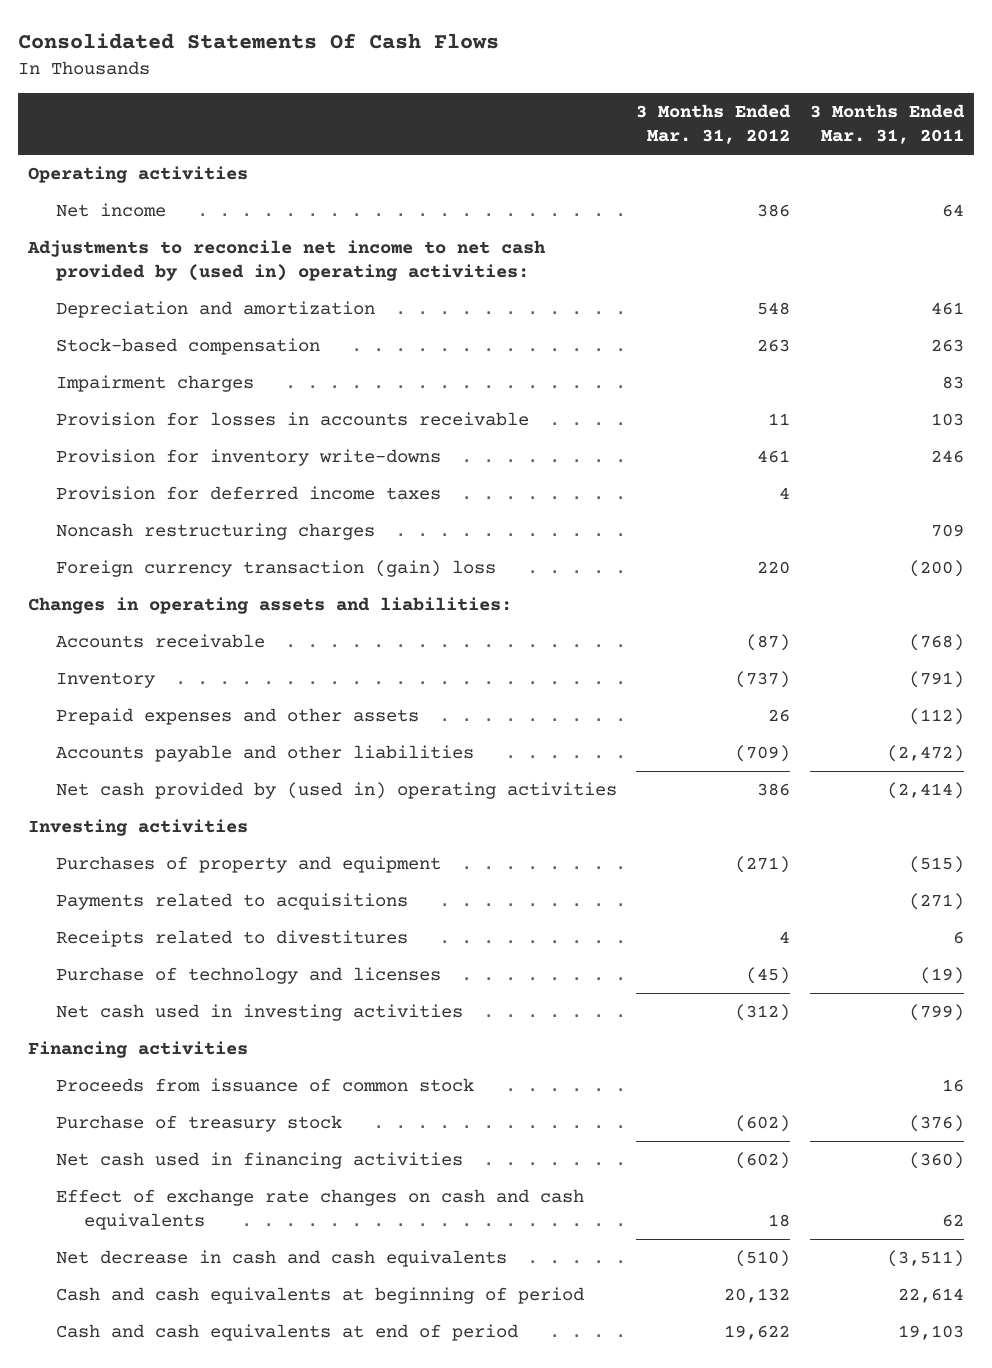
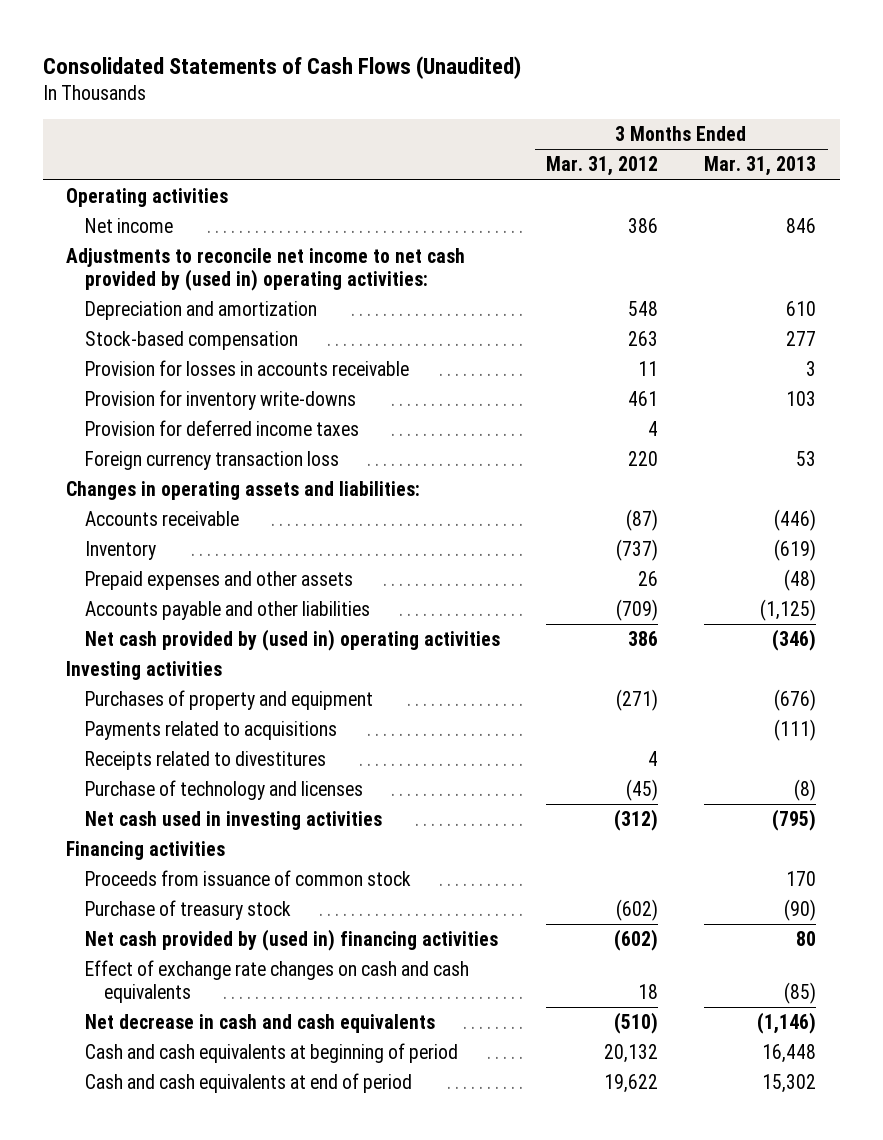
- Consolidated Statements Of Cash Flows
+ Consolidated Statements of Cash Flows (Unaudited)
- | 3 Months Ended Mar. 31, 2012 | 3 Months Ended Mar. 31, 2011
+ | 3 Months Ended Mar. 31, 2012 | 3 Months Ended Mar. 31, 2013
- Impairment charges | | 83
- Noncash restructuring charges | | 709
- Foreign currency transaction (gain) loss | 220 | (200)
+ Foreign currency transaction loss | 220 | 53
- Net cash used in financing activities | (602) | (360)
+ Net cash provided by (used in) financing activities | (602) | 80

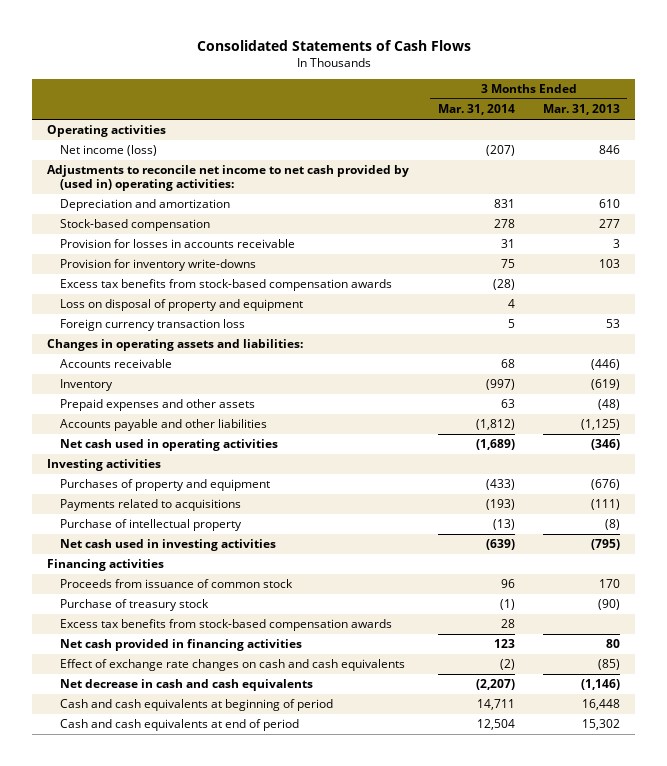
- Consolidated Statements of Cash Flows (Unaudited)
+ Consolidated Statements of Cash Flows
- | 3 Months Ended Mar. 31, 2012 | 3 Months Ended Mar. 31, 2013
+ | 3 Months Ended Mar. 31, 2014 | 3 Months Ended Mar. 31, 2013
- Net income | 386 | 846
+ Net income (loss) | (207) | 846
- Provision for deferred income taxes | 4 |
+ Excess tax benefits from stock-based compensation awards | (28) |
+ Loss on disposal of property and equipment | 4 |
- Net cash provided by (used in) operating activities | 386 | (346)
+ Net cash used in operating activities | (1,689) | (346)
- Receipts related to divestitures | 4 |
- Purchase of technology and licenses | (45) | (8)
+ Purchase of intellectual property | (13) | (8)
- Net cash provided by (used in) financing activities | (602) | 80
+ Excess tax benefits from stock-based compensation awards | 28 |
+ Net cash provided in financing activities | 123 | 80

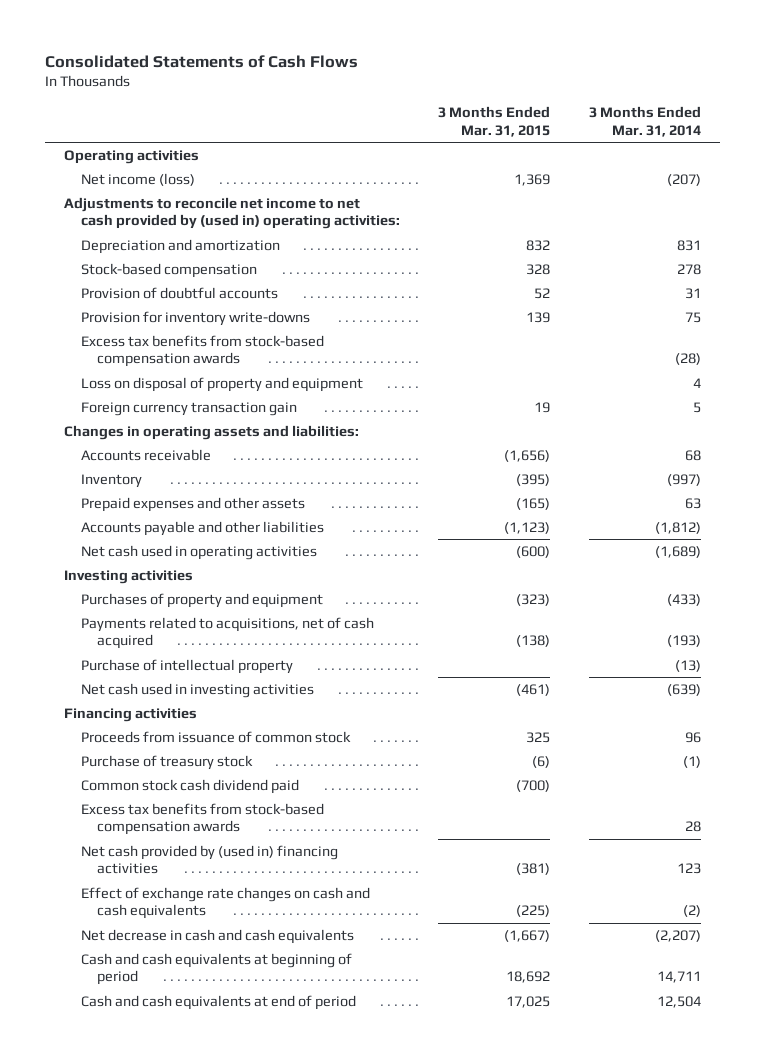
- | 3 Months Ended Mar. 31, 2014 | 3 Months Ended Mar. 31, 2013
+ | 3 Months Ended Mar. 31, 2015 | 3 Months Ended Mar. 31, 2014
- Provision for losses in accounts receivable | 31 | 3
+ Provision of doubtful accounts | 52 | 31
- Foreign currency transaction loss | 5 | 53
+ Foreign currency transaction gain | 19 | 5
- Payments related to acquisitions | (193) | (111)
+ Payments related to acquisitions, net of cash acquired | (138) | (193)
+ Common stock cash dividend paid | (700) |
- Net cash provided in financing activities | 123 | 80
+ Net cash provided by (used in) financing activities | (381) | 123

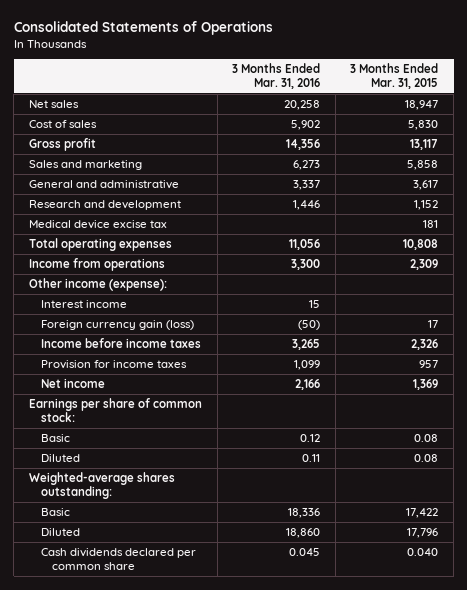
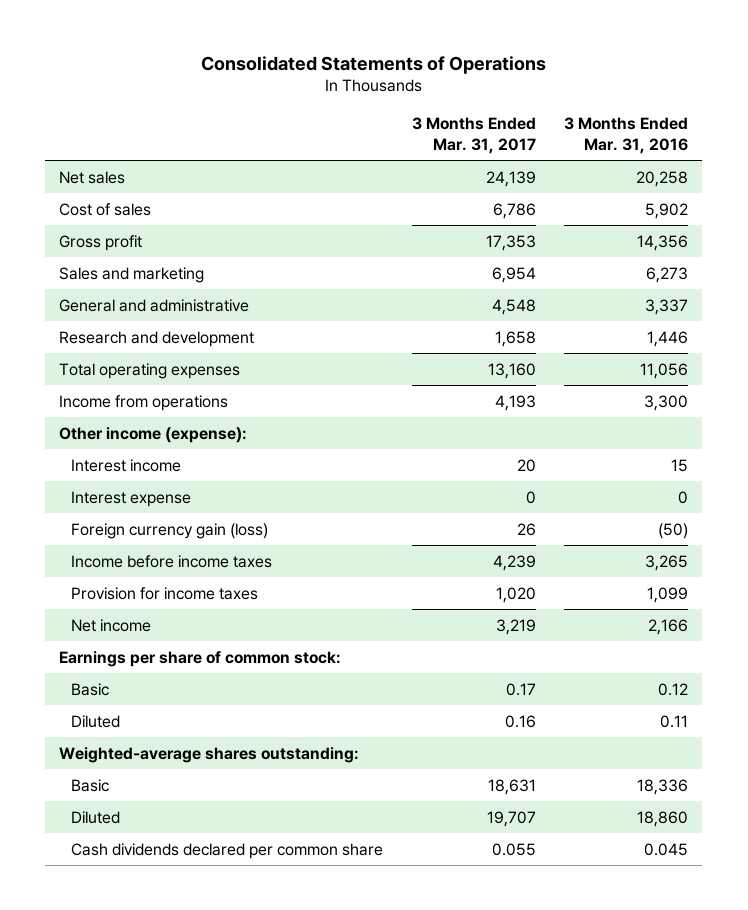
- | 3 Months Ended Mar. 31, 2016 | 3 Months Ended Mar. 31, 2015
+ | 3 Months Ended Mar. 31, 2017 | 3 Months Ended Mar. 31, 2016
- Medical device excise tax | | 181
+ Interest expense | 0 | 0

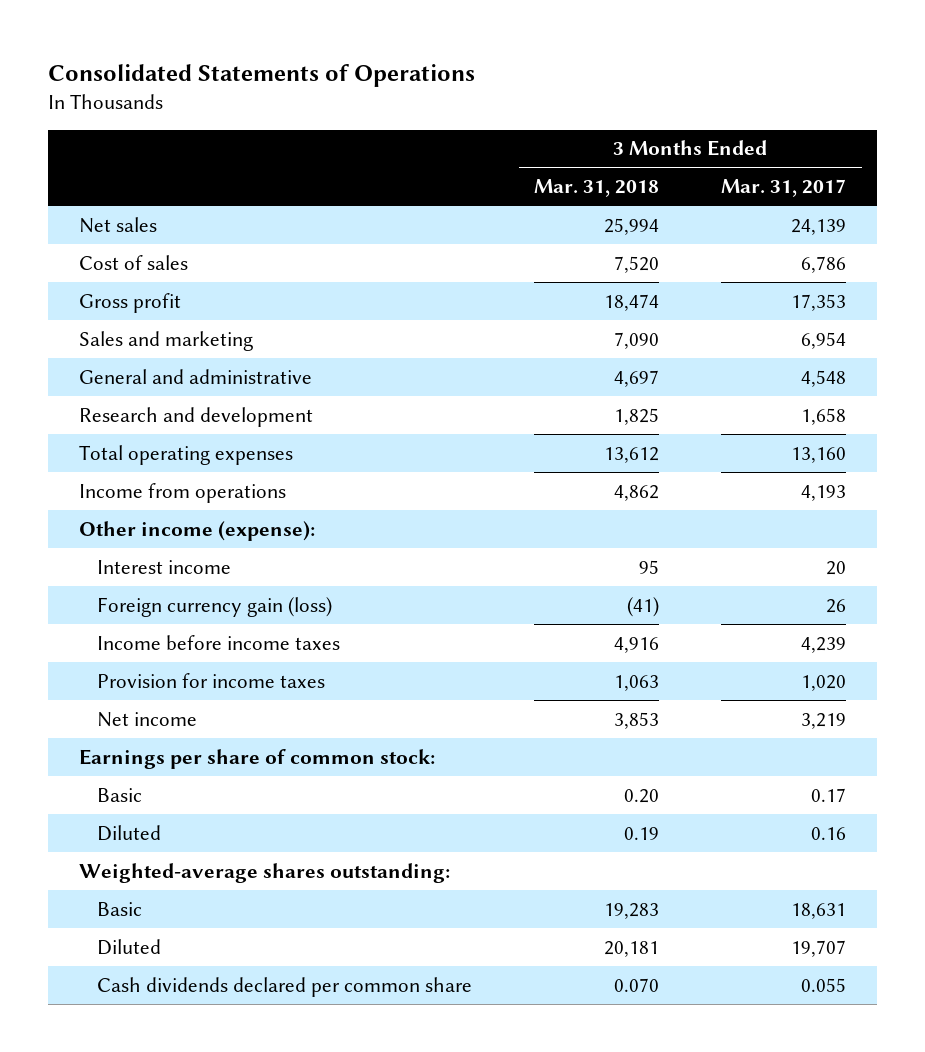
- | 3 Months Ended Mar. 31, 2017 | 3 Months Ended Mar. 31, 2016
+ | 3 Months Ended Mar. 31, 2018 | 3 Months Ended Mar. 31, 2017
- Interest expense | 0 | 0

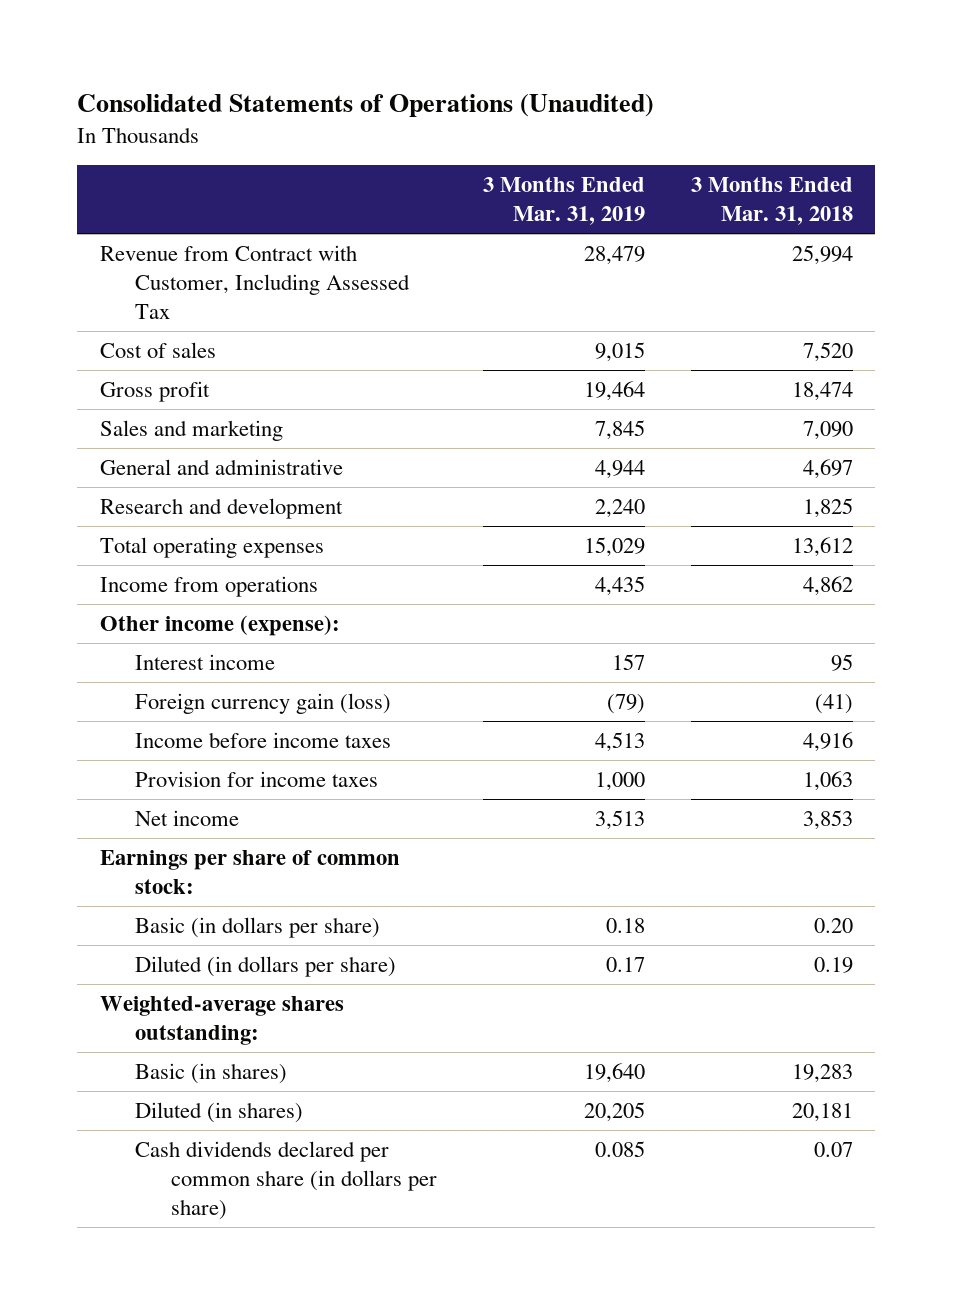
- Consolidated Statements of Operations
+ Consolidated Statements of Operations (Unaudited)
- | 3 Months Ended Mar. 31, 2018 | 3 Months Ended Mar. 31, 2017
+ | 3 Months Ended Mar. 31, 2019 | 3 Months Ended Mar. 31, 2018
- Net sales | 25,994 | 24,139
+ Revenue from Contract with Customer, Including Assessed Tax | 28,479 | 25,994
- Basic | 0.20 | 0.17
- Diluted | 0.19 | 0.16
+ Basic (in dollars per share) | 0.18 | 0.20
+ Diluted (in dollars per share) | 0.17 | 0.19
- Basic | 19,283 | 18,631
- Diluted | 20,181 | 19,707
- Cash dividends declared per common share | 0.070 | 0.055
+ Basic (in shares) | 19,640 | 19,283
+ Diluted (in shares) | 20,205 | 20,181
+ Cash dividends declared per common share (in dollars per share) | 0.085 | 0.07

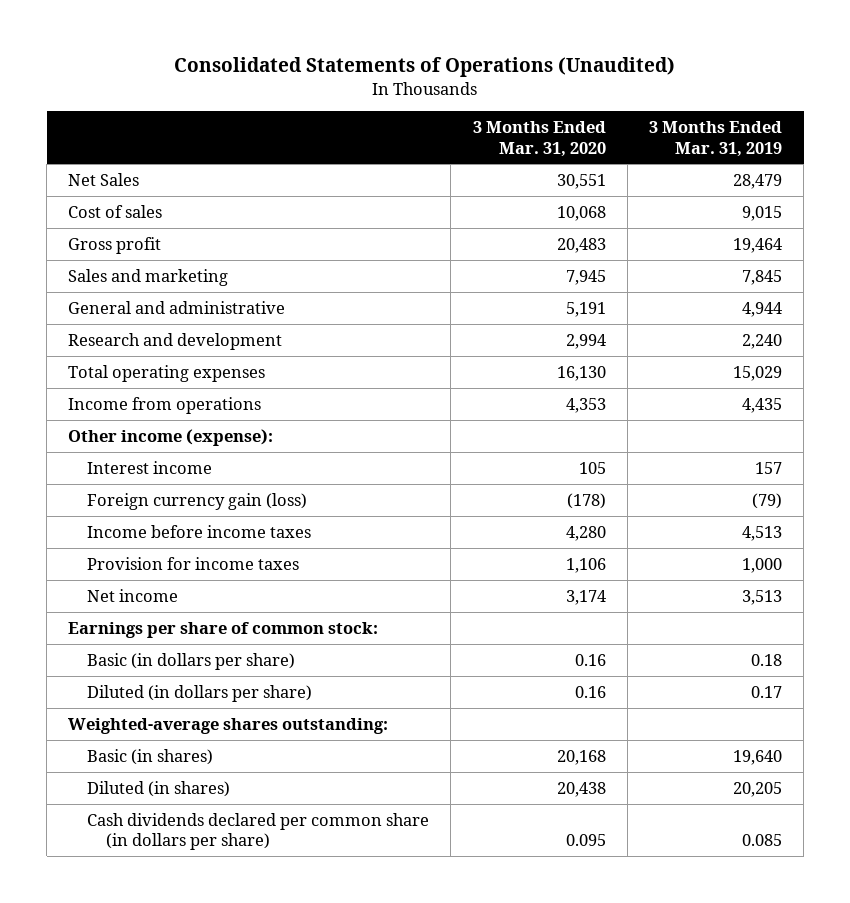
- | 3 Months Ended Mar. 31, 2019 | 3 Months Ended Mar. 31, 2018
+ | 3 Months Ended Mar. 31, 2020 | 3 Months Ended Mar. 31, 2019
- Revenue from Contract with Customer, Including Assessed Tax | 28,479 | 25,994
+ Net Sales | 30,551 | 28,479

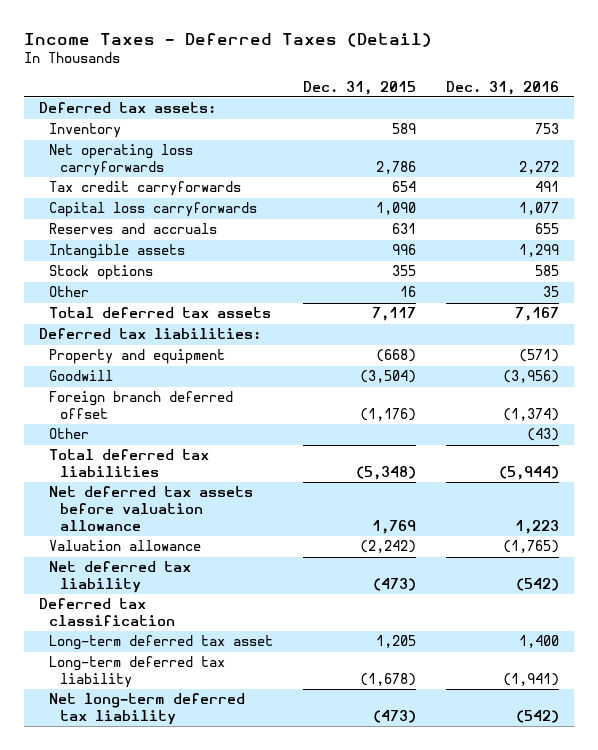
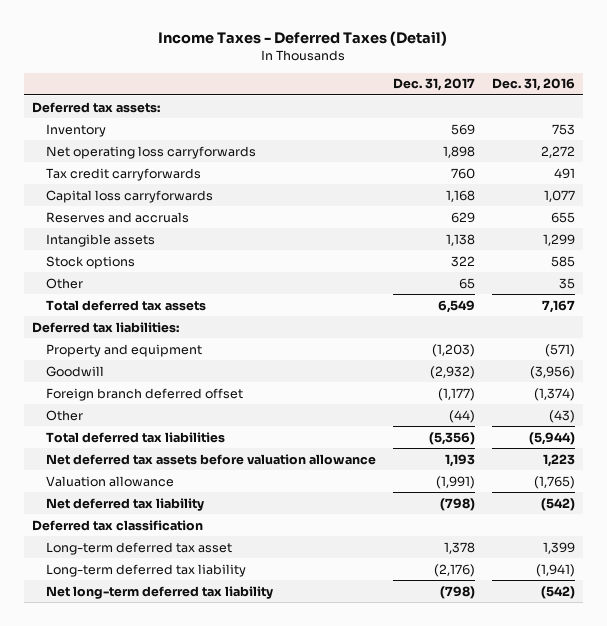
- | Dec. 31, 2015 | Dec. 31, 2016
+ | Dec. 31, 2017 | Dec. 31, 2016
- Long-term deferred tax asset | 1,205 | 1,400
+ Long-term deferred tax asset | 1,378 | 1,399

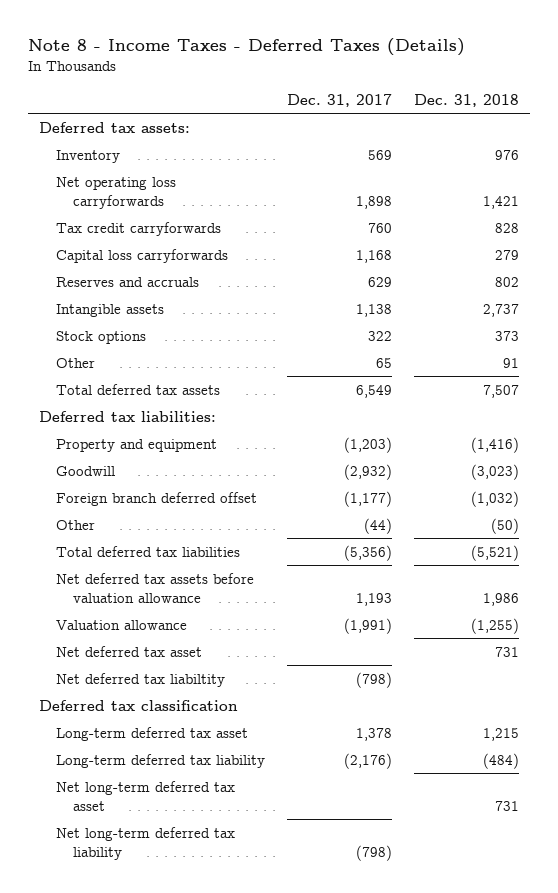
- Income Taxes - Deferred Taxes (Detail)
+ Note 8 - Income Taxes - Deferred Taxes (Details)
- | Dec. 31, 2017 | Dec. 31, 2016
+ | Dec. 31, 2017 | Dec. 31, 2018
- Net deferred tax liability | (798) | (542)
+ Net deferred tax asset | | 731
+ Net deferred tax liabiltity | (798) |
+ Net long-term deferred tax asset | | 731

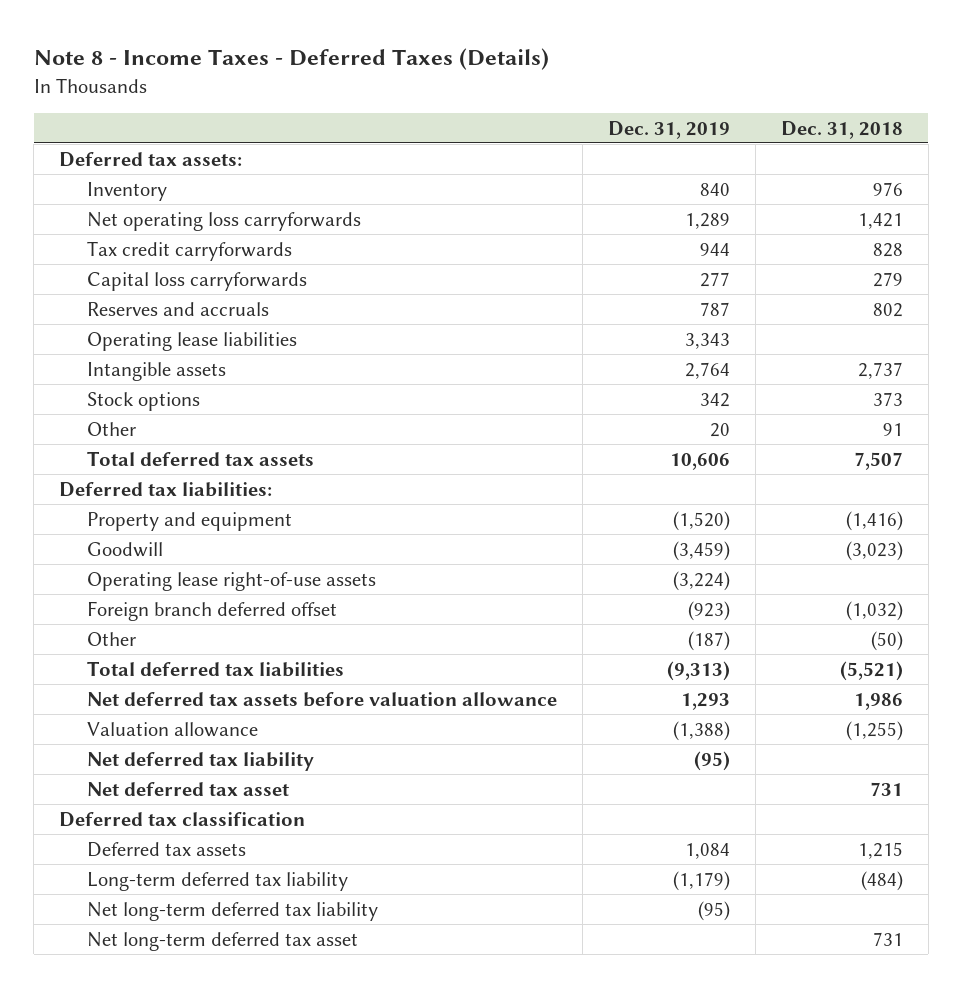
- | Dec. 31, 2017 | Dec. 31, 2018
+ | Dec. 31, 2019 | Dec. 31, 2018
+ Operating lease liabilities | 3,343 |
+ Operating lease right-of-use assets | (3,224) |
+ Net deferred tax liability | (95) |
- Net deferred tax liabiltity | (798) |
- Long-term deferred tax asset | 1,378 | 1,215
+ Deferred tax assets | 1,084 | 1,215
moved down: Net long-term deferred tax asset | | 731

